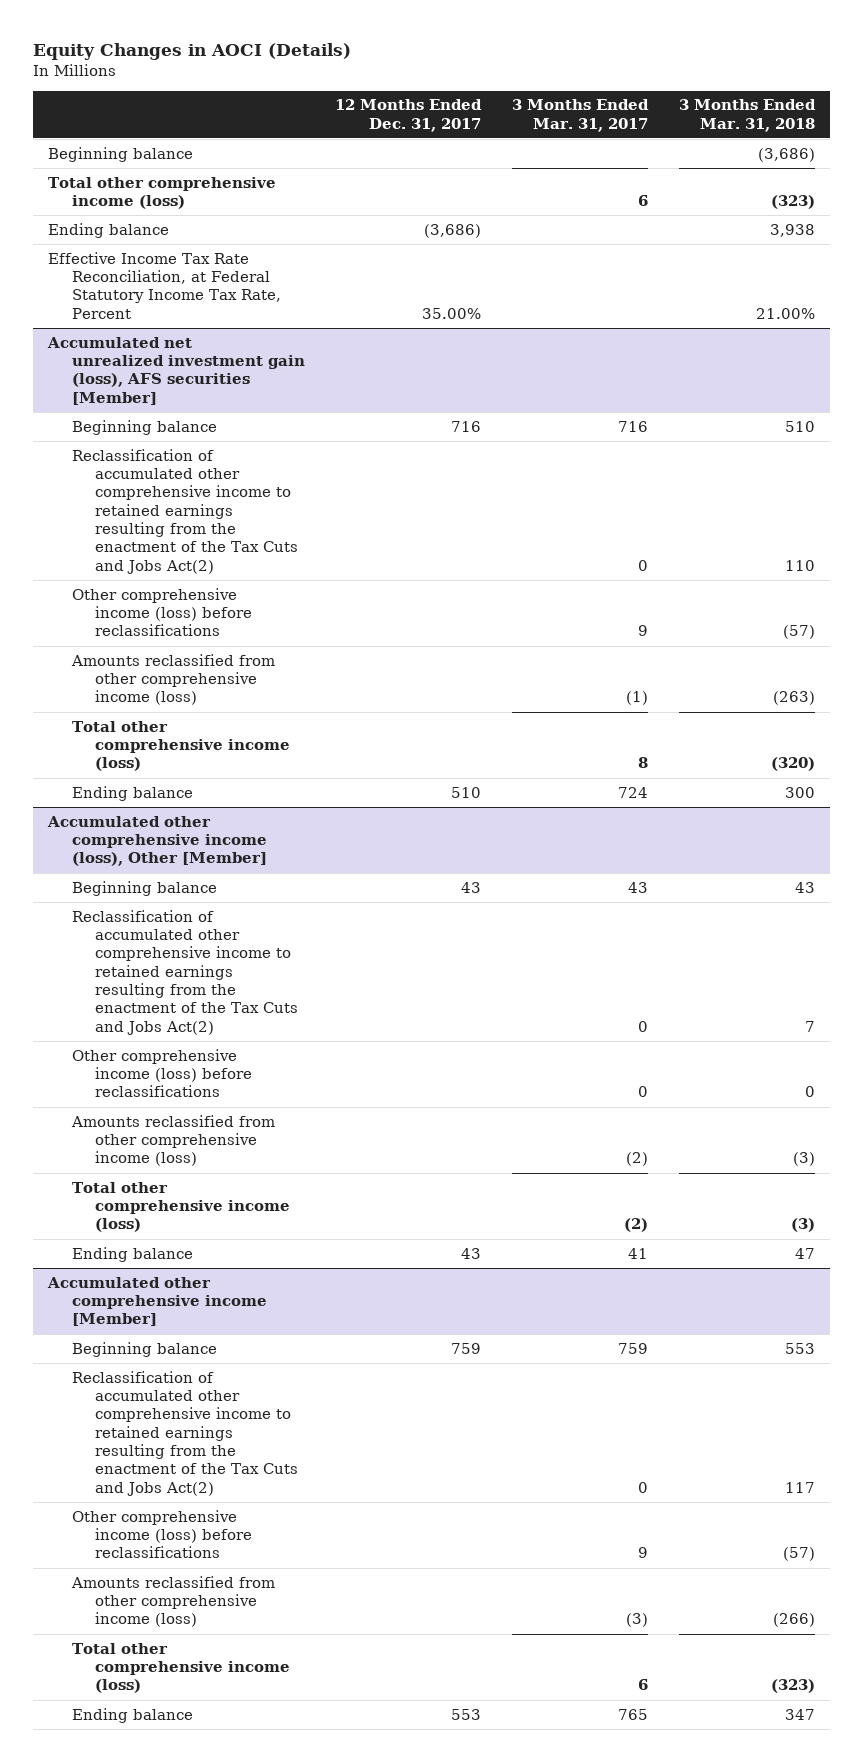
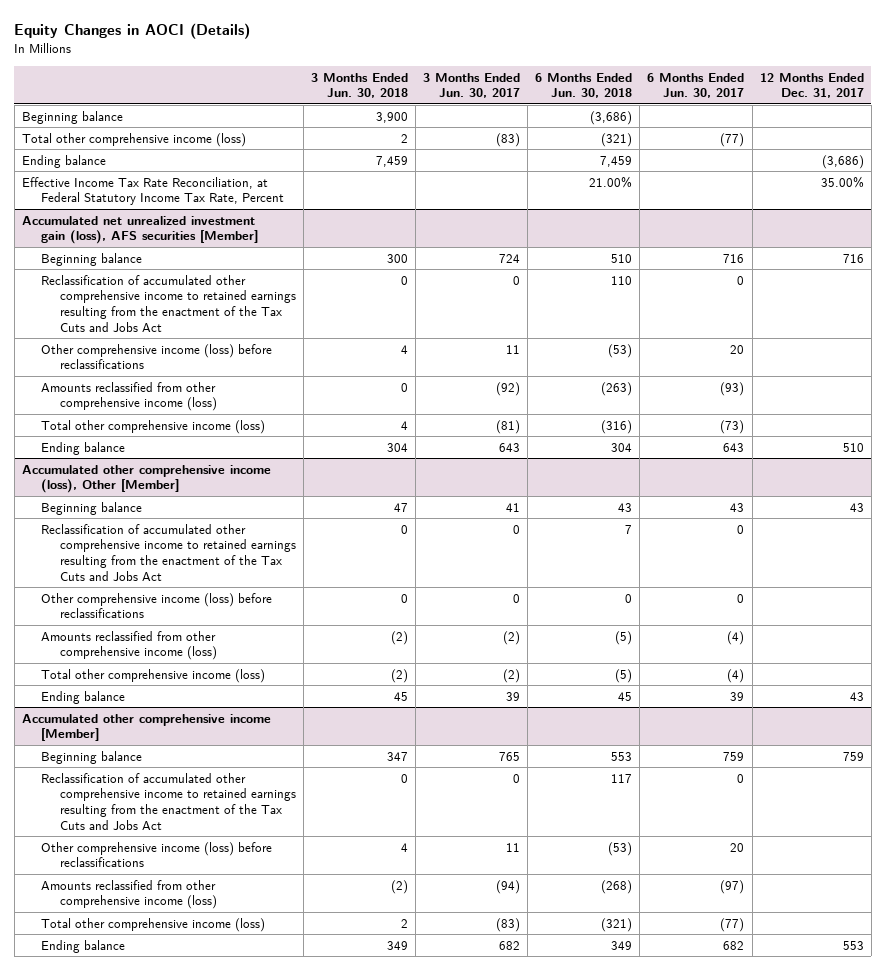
- | 12 Months Ended Dec. 31, 2017 | 3 Months Ended Mar. 31, 2017 | 3 Months Ended Mar. 31, 2018
+ | 3 Months Ended Jun. 30, 2018 | 3 Months Ended Jun. 30, 2017 | 6 Months Ended Jun. 30, 2018 | 6 Months Ended Jun. 30, 2017 | 12 Months Ended Dec. 31, 2017
@ Accumulated net unrealized investment gain (loss), AFS securities [Member]
- Reclassification of accumulated other comprehensive income to retained earnings resulting from the enactment of the Tax Cuts and Jobs Act(2) | | 0 | 110
+ Reclassification of accumulated other comprehensive income to retained earnings resulting from the enactment of the Tax Cuts and Jobs Act | 0 | 0 | 110 | 0 |
@ Accumulated other comprehensive income (loss), Other [Member]
- Reclassification of accumulated other comprehensive income to retained earnings resulting from the enactment of the Tax Cuts and Jobs Act(2) | | 0 | 7
+ Reclassification of accumulated other comprehensive income to retained earnings resulting from the enactment of the Tax Cuts and Jobs Act | 0 | 0 | 7 | 0 |
@ Accumulated other comprehensive income [Member]
- Reclassification of accumulated other comprehensive income to retained earnings resulting from the enactment of the Tax Cuts and Jobs Act(2) | | 0 | 117
+ Reclassification of accumulated other comprehensive income to retained earnings resulting from the enactment of the Tax Cuts and Jobs Act | 0 | 0 | 117 | 0 |

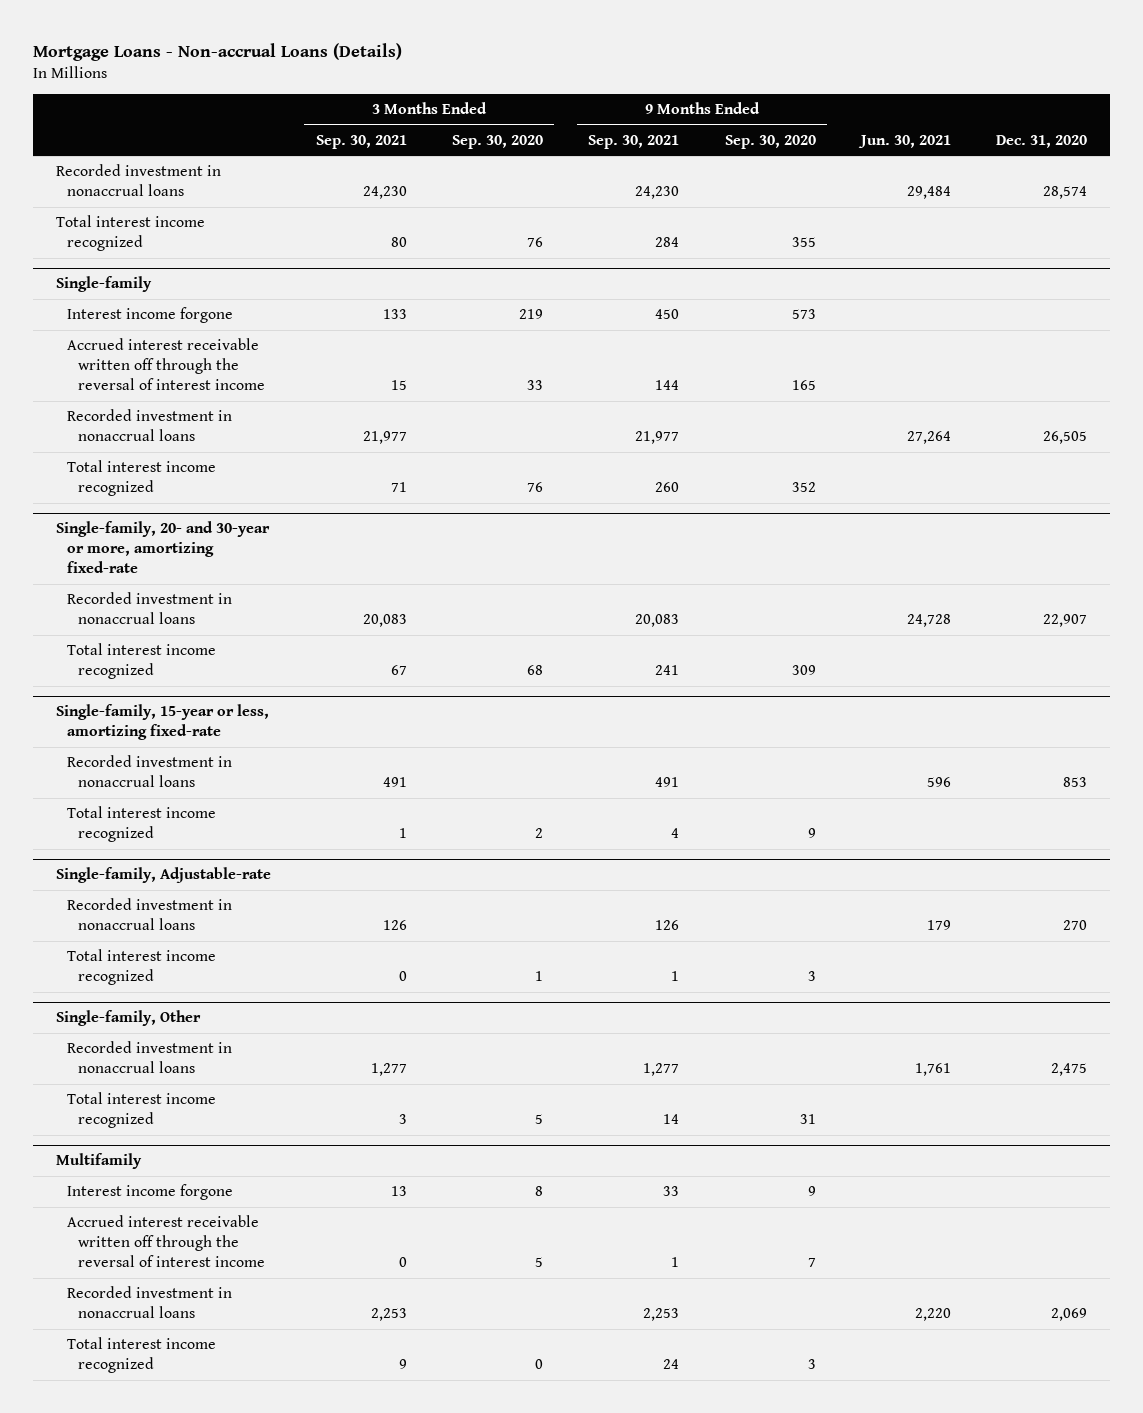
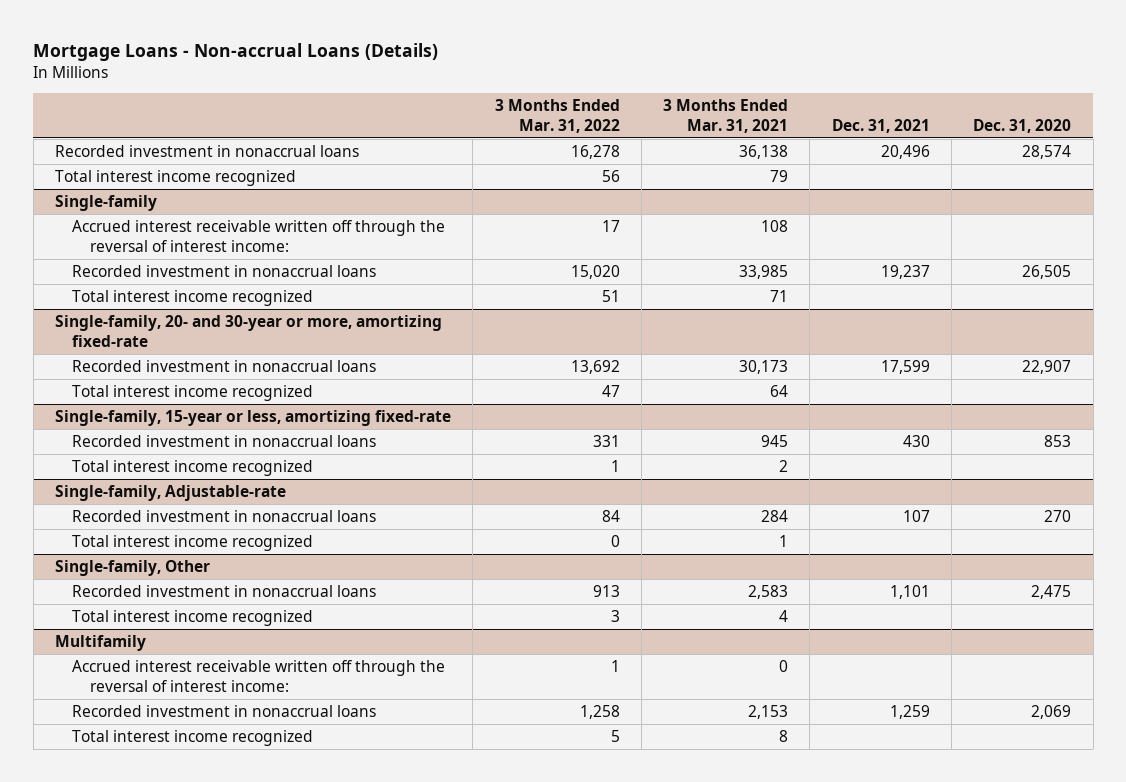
- | 3 Months Ended Sep. 30, 2021 | 3 Months Ended Sep. 30, 2020 | 9 Months Ended Sep. 30, 2021 | 9 Months Ended Sep. 30, 2020 | Jun. 30, 2021 | Dec. 31, 2020
+ | 3 Months Ended Mar. 31, 2022 | 3 Months Ended Mar. 31, 2021 | Dec. 31, 2021 | Dec. 31, 2020
@ Single-family
- Interest income forgone | 133 | 219 | 450 | 573 | |
- Accrued interest receivable written off through the reversal of interest income | 15 | 33 | 144 | 165 | |
+ Accrued interest receivable written off through the reversal of interest income: | 17 | 108 | |
@ Multifamily
- Interest income forgone | 13 | 8 | 33 | 9 | |
- Accrued interest receivable written off through the reversal of interest income | 0 | 5 | 1 | 7 | |
+ Accrued interest receivable written off through the reversal of interest income: | 1 | 0 | |

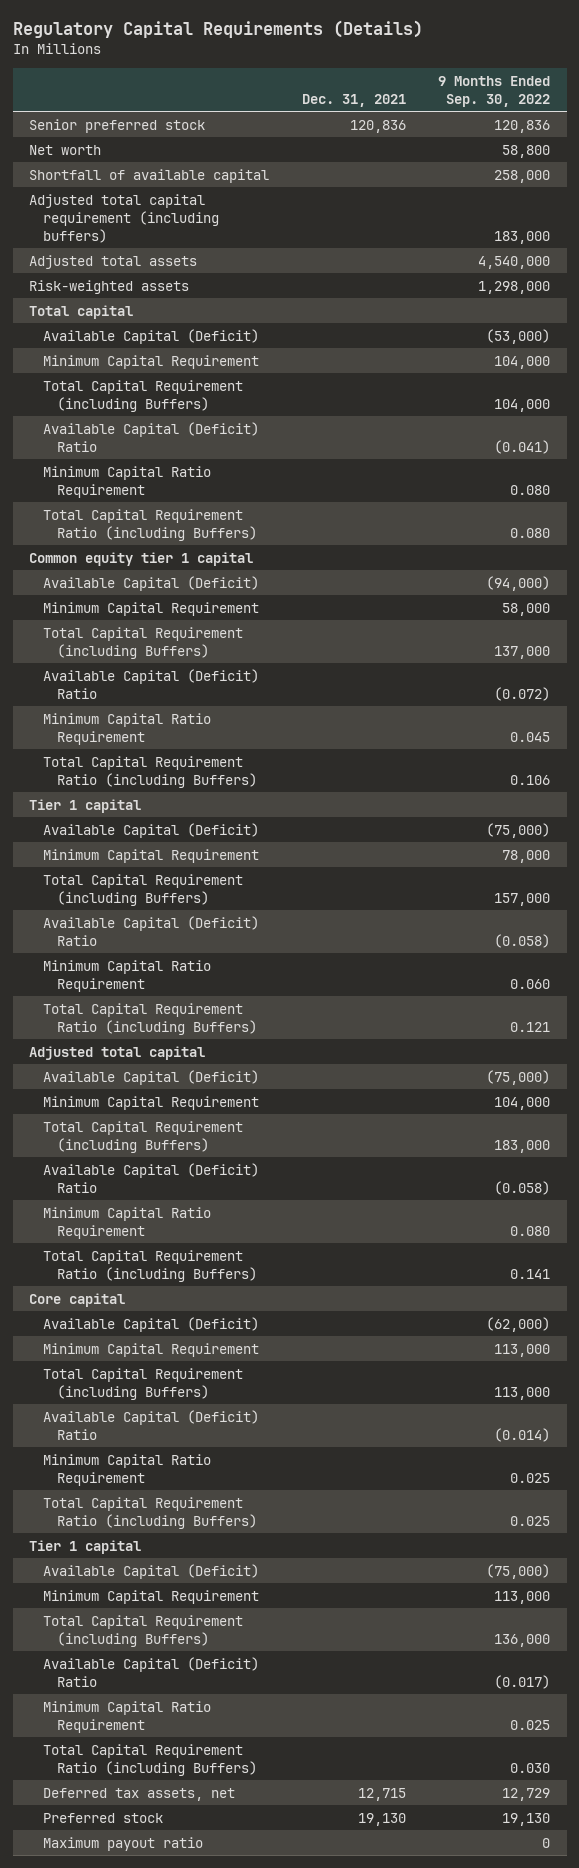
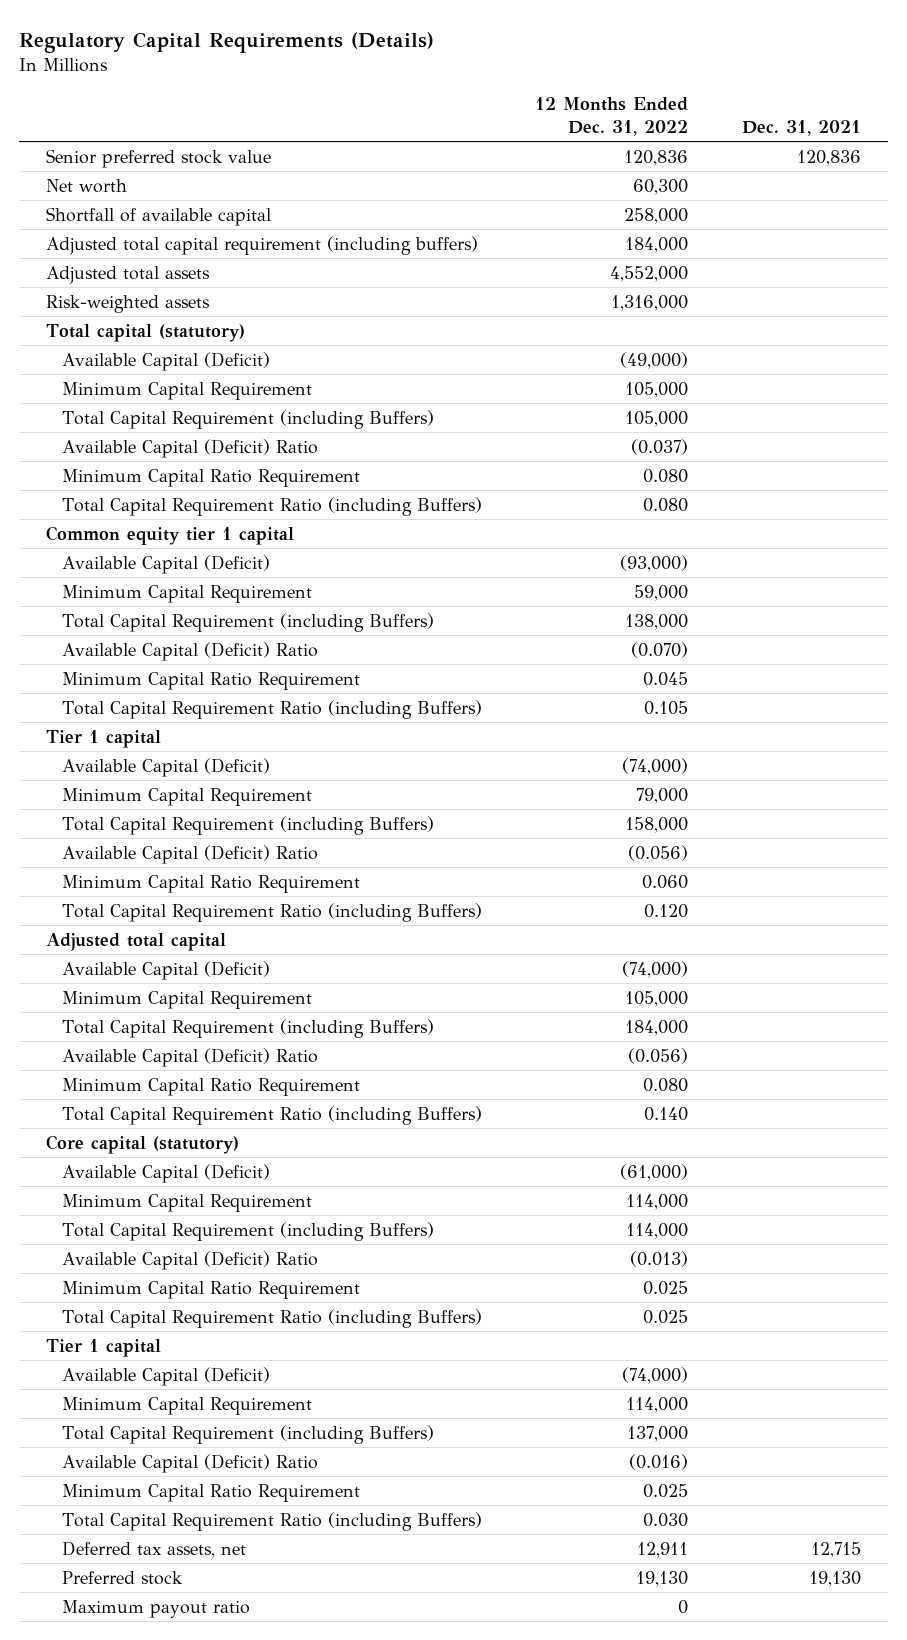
- | Dec. 31, 2021 | 9 Months Ended Sep. 30, 2022
+ | 12 Months Ended Dec. 31, 2022 | Dec. 31, 2021
- Senior preferred stock | 120,836 | 120,836
+ Senior preferred stock value | 120,836 | 120,836
- Total capital
+ Total capital (statutory)
- Core capital
+ Core capital (statutory)

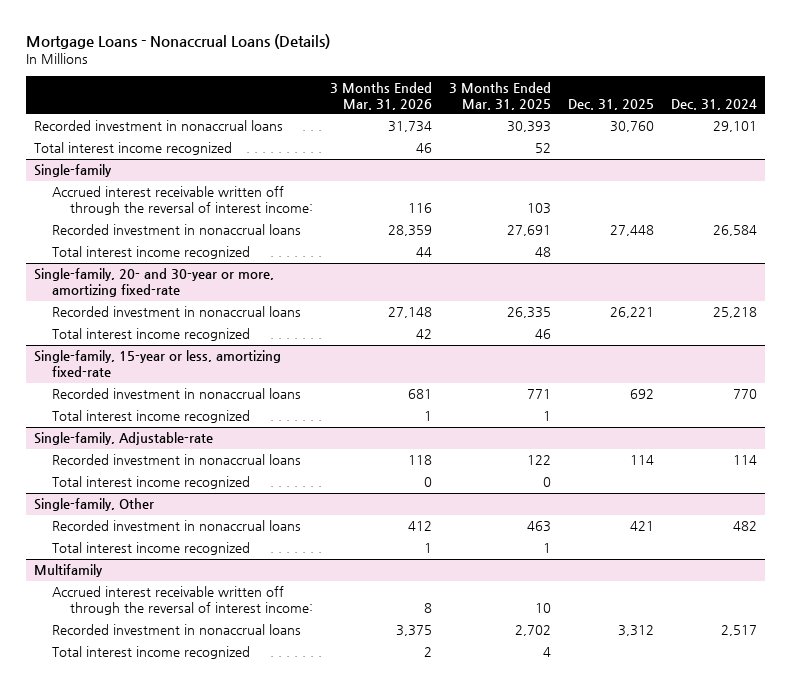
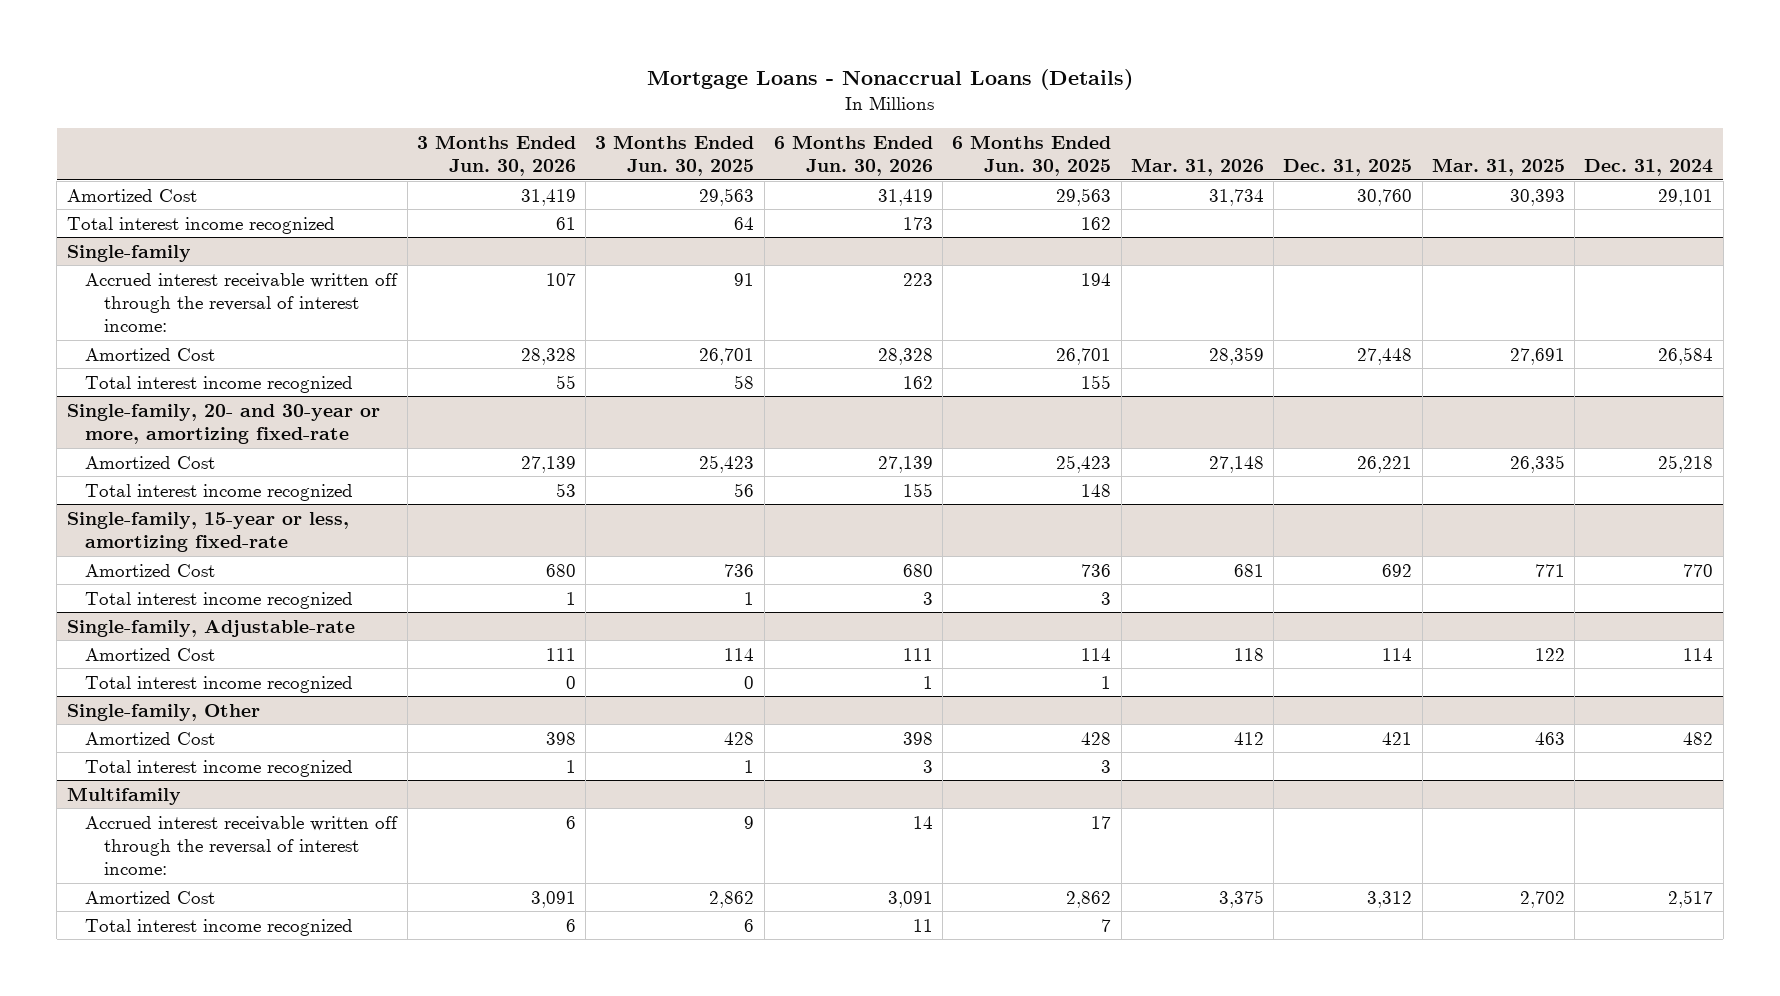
- | 3 Months Ended Mar. 31, 2026 | 3 Months Ended Mar. 31, 2025 | Dec. 31, 2025 | Dec. 31, 2024
+ | 3 Months Ended Jun. 30, 2026 | 3 Months Ended Jun. 30, 2025 | 6 Months Ended Jun. 30, 2026 | 6 Months Ended Jun. 30, 2025 | Mar. 31, 2026 | Dec. 31, 2025 | Mar. 31, 2025 | Dec. 31, 2024
- Recorded investment in nonaccrual loans | 31,734 | 30,393 | 30,760 | 29,101
+ Amortized Cost | 31,419 | 29,563 | 31,419 | 29,563 | 31,734 | 30,760 | 30,393 | 29,101
@ Single-family
- Recorded investment in nonaccrual loans | 28,359 | 27,691 | 27,448 | 26,584
+ Amortized Cost | 28,328 | 26,701 | 28,328 | 26,701 | 28,359 | 27,448 | 27,691 | 26,584
@ Single-family, 20- and 30-year or more, amortizing fixed-rate
- Recorded investment in nonaccrual loans | 27,148 | 26,335 | 26,221 | 25,218
+ Amortized Cost | 27,139 | 25,423 | 27,139 | 25,423 | 27,148 | 26,221 | 26,335 | 25,218
@ Single-family, 15-year or less, amortizing fixed-rate
- Recorded investment in nonaccrual loans | 681 | 771 | 692 | 770
+ Amortized Cost | 680 | 736 | 680 | 736 | 681 | 692 | 771 | 770
@ Single-family, Adjustable-rate
- Recorded investment in nonaccrual loans | 118 | 122 | 114 | 114
+ Amortized Cost | 111 | 114 | 111 | 114 | 118 | 114 | 122 | 114
@ Single-family, Other
- Recorded investment in nonaccrual loans | 412 | 463 | 421 | 482
+ Amortized Cost | 398 | 428 | 398 | 428 | 412 | 421 | 463 | 482
@ Multifamily
- Recorded investment in nonaccrual loans | 3,375 | 2,702 | 3,312 | 2,517
+ Amortized Cost | 3,091 | 2,862 | 3,091 | 2,862 | 3,375 | 3,312 | 2,702 | 2,517

